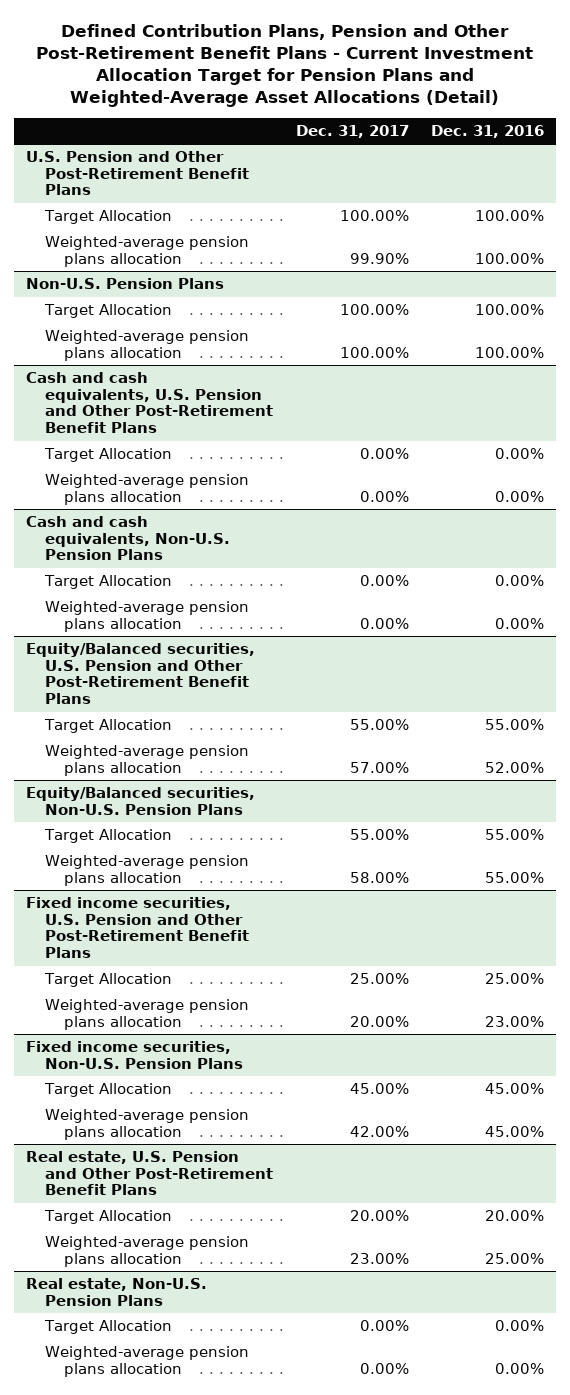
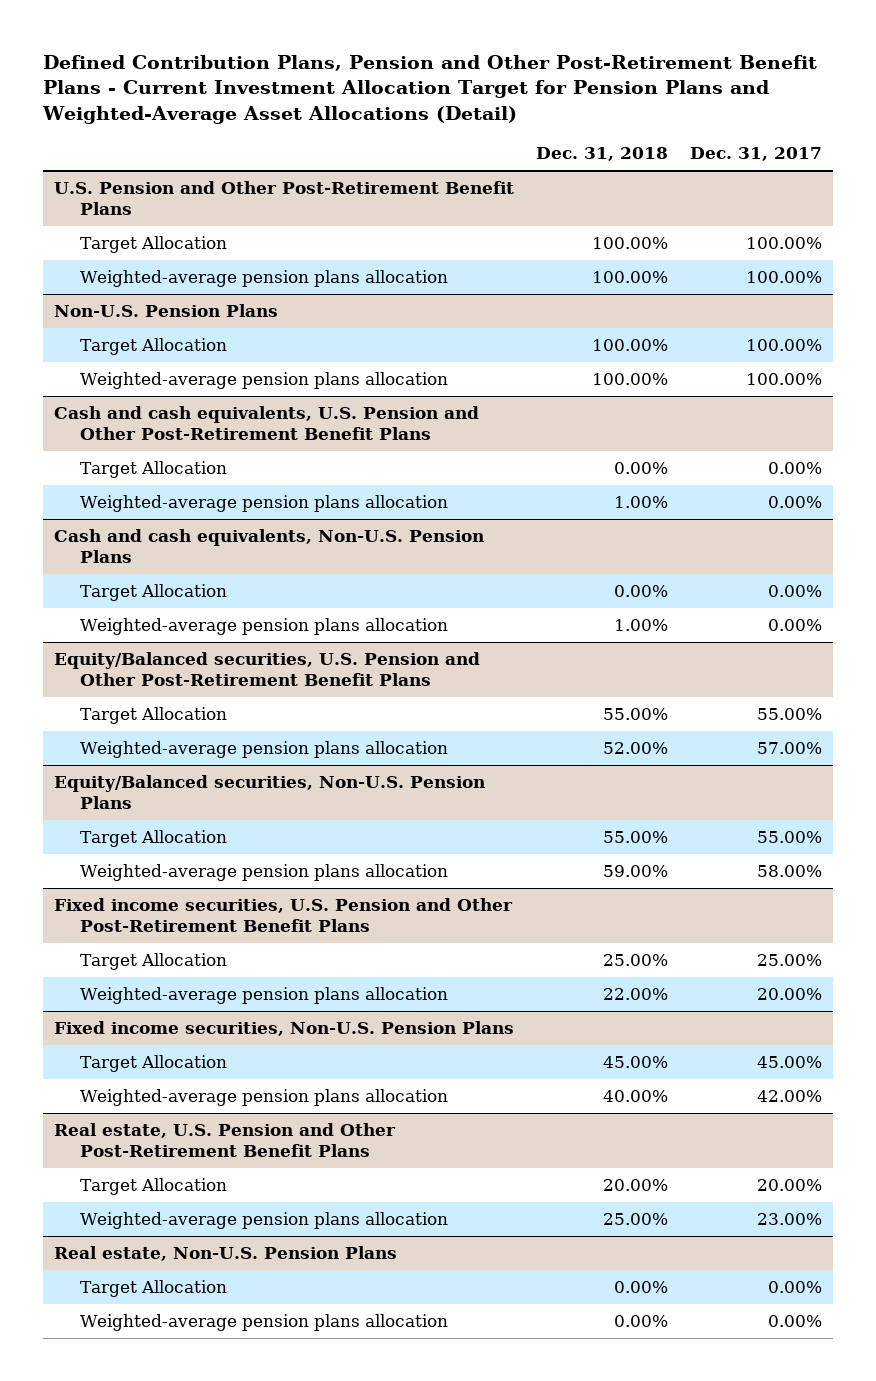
- | Dec. 31, 2017 | Dec. 31, 2016
+ | Dec. 31, 2018 | Dec. 31, 2017
@ U.S. Pension and Other Post-Retirement Benefit Plans
- Weighted-average pension plans allocation | 99.90% | 100.00%
+ Weighted-average pension plans allocation | 100.00% | 100.00%

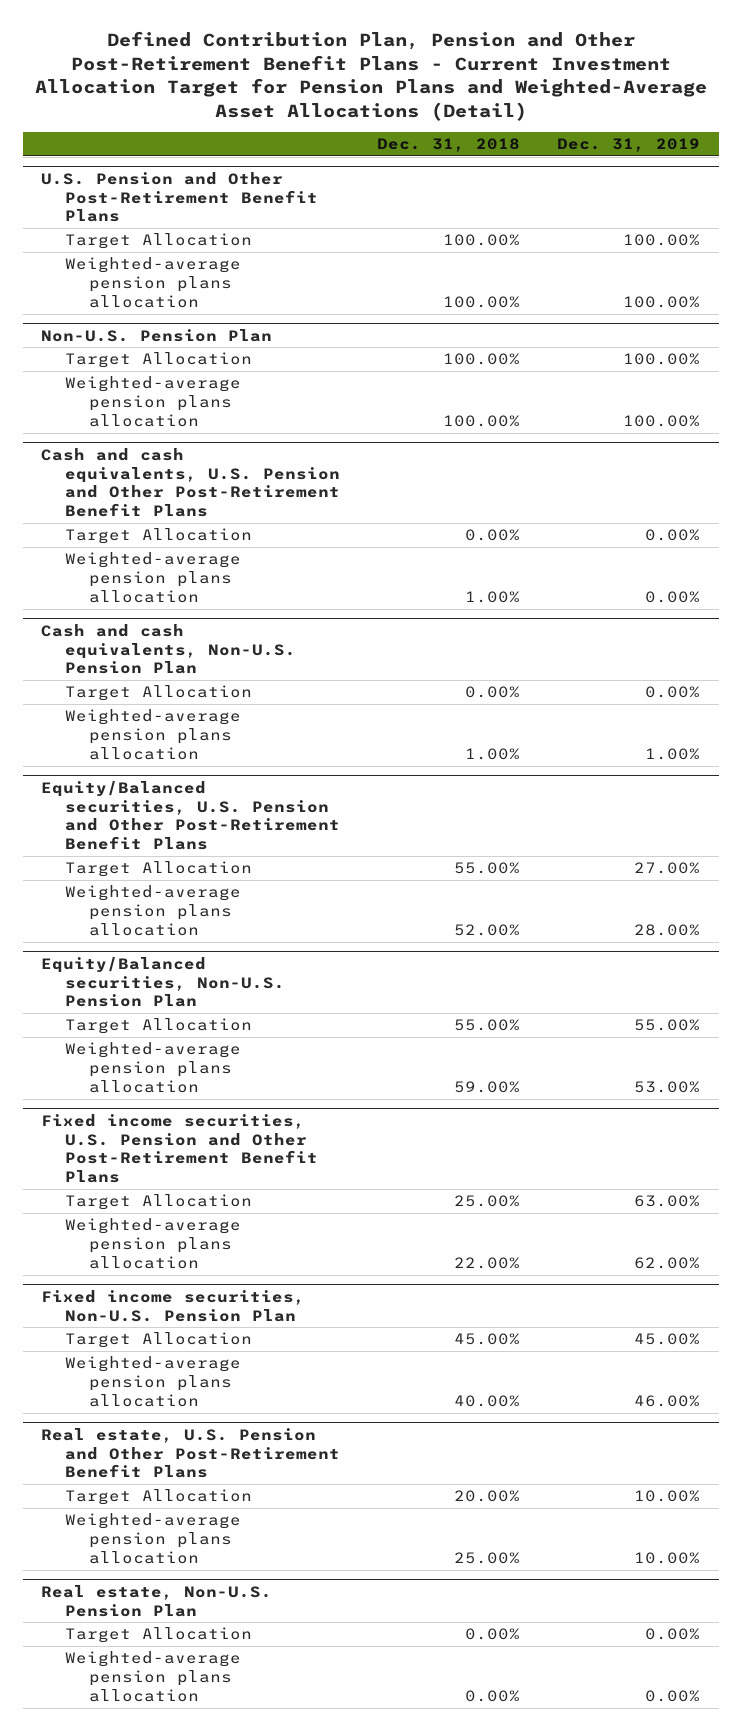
- Defined Contribution Plans, Pension and Other Post-Retirement Benefit Plans - Current Investment Allocation Target for Pension Plans and Weighted-Average Asset Allocations (Detail)
+ Defined Contribution Plan, Pension and Other Post-Retirement Benefit Plans - Current Investment Allocation Target for Pension Plans and Weighted-Average Asset Allocations (Detail)
- | Dec. 31, 2018 | Dec. 31, 2017
+ | Dec. 31, 2018 | Dec. 31, 2019
- Non-U.S. Pension Plans
+ Non-U.S. Pension Plan
- Cash and cash equivalents, Non-U.S. Pension Plans
+ Cash and cash equivalents, Non-U.S. Pension Plan
- Equity/Balanced securities, Non-U.S. Pension Plans
+ Equity/Balanced securities, Non-U.S. Pension Plan
- Fixed income securities, Non-U.S. Pension Plans
+ Fixed income securities, Non-U.S. Pension Plan
- Real estate, Non-U.S. Pension Plans
+ Real estate, Non-U.S. Pension Plan

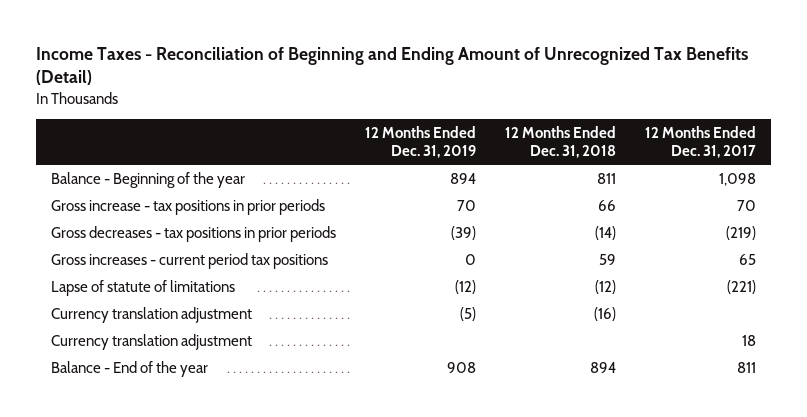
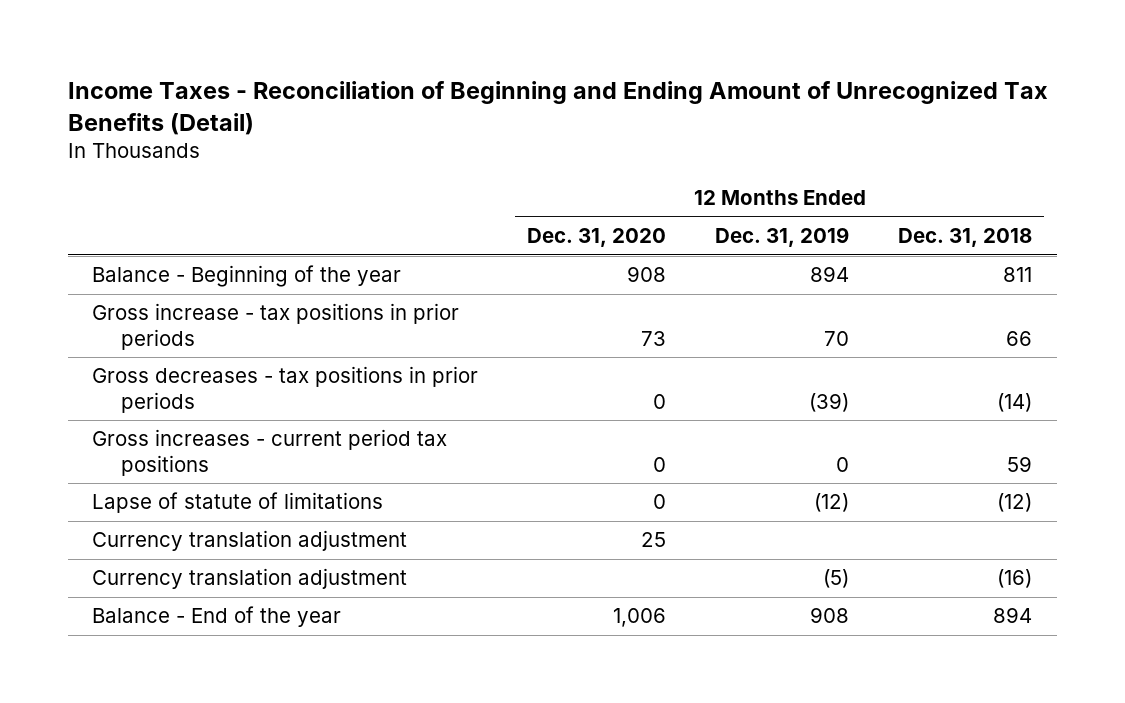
- | 12 Months Ended Dec. 31, 2019 | 12 Months Ended Dec. 31, 2018 | 12 Months Ended Dec. 31, 2017
+ | 12 Months Ended Dec. 31, 2020 | 12 Months Ended Dec. 31, 2019 | 12 Months Ended Dec. 31, 2018
moved down: Currency translation adjustment | | (5) | (16)

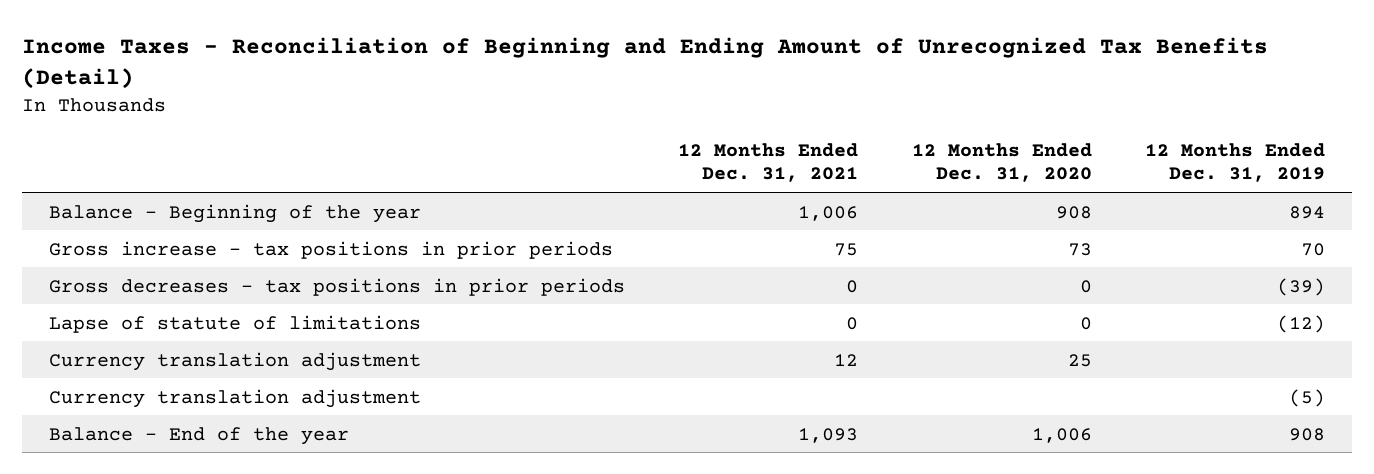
- | 12 Months Ended Dec. 31, 2020 | 12 Months Ended Dec. 31, 2019 | 12 Months Ended Dec. 31, 2018
+ | 12 Months Ended Dec. 31, 2021 | 12 Months Ended Dec. 31, 2020 | 12 Months Ended Dec. 31, 2019
- Gross increases - current period tax positions | 0 | 0 | 59

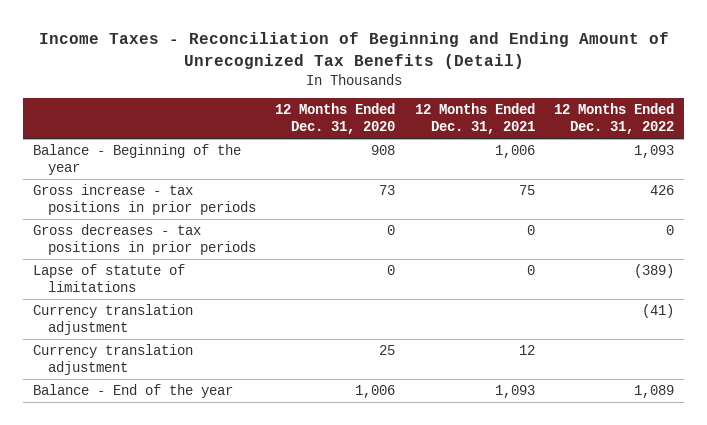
- | 12 Months Ended Dec. 31, 2021 | 12 Months Ended Dec. 31, 2020 | 12 Months Ended Dec. 31, 2019
+ | 12 Months Ended Dec. 31, 2020 | 12 Months Ended Dec. 31, 2021 | 12 Months Ended Dec. 31, 2022
moved down: Currency translation adjustment | 25 | 12 |

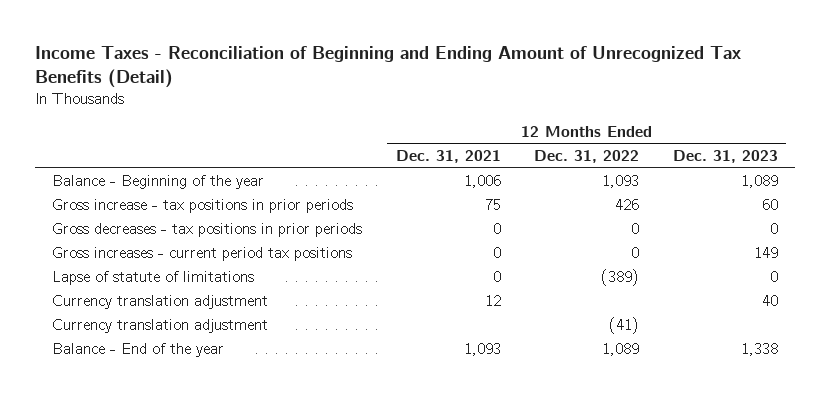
- | 12 Months Ended Dec. 31, 2020 | 12 Months Ended Dec. 31, 2021 | 12 Months Ended Dec. 31, 2022
+ | 12 Months Ended Dec. 31, 2021 | 12 Months Ended Dec. 31, 2022 | 12 Months Ended Dec. 31, 2023
+ Gross increases - current period tax positions | 0 | 0 | 149
moved down: Currency translation adjustment | | (41) |

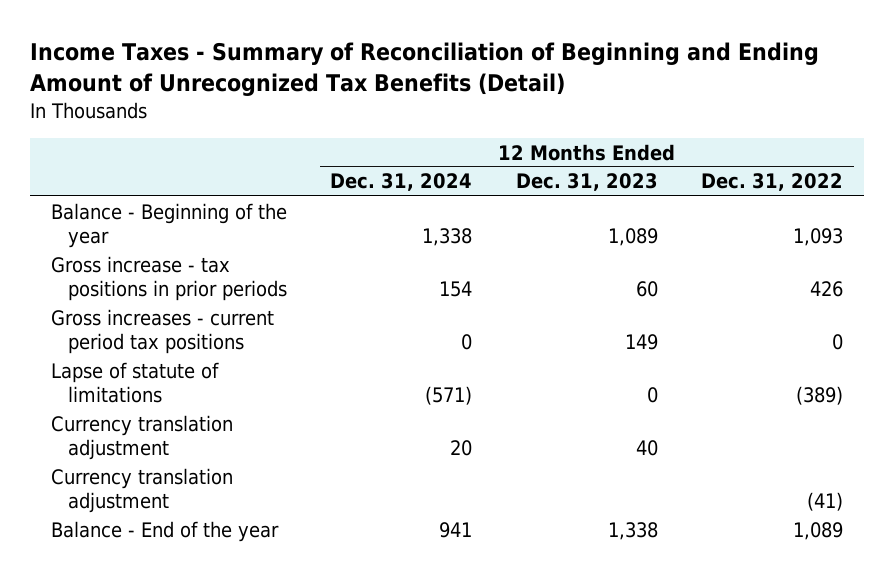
- Income Taxes - Reconciliation of Beginning and Ending Amount of Unrecognized Tax Benefits (Detail)
+ Income Taxes - Summary of Reconciliation of Beginning and Ending Amount of Unrecognized Tax Benefits (Detail)
- | 12 Months Ended Dec. 31, 2021 | 12 Months Ended Dec. 31, 2022 | 12 Months Ended Dec. 31, 2023
+ | 12 Months Ended Dec. 31, 2024 | 12 Months Ended Dec. 31, 2023 | 12 Months Ended Dec. 31, 2022
- Gross decreases - tax positions in prior periods | 0 | 0 | 0

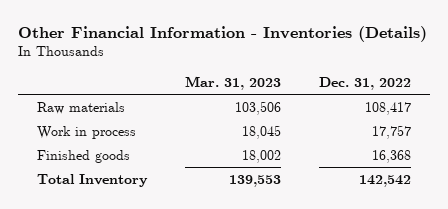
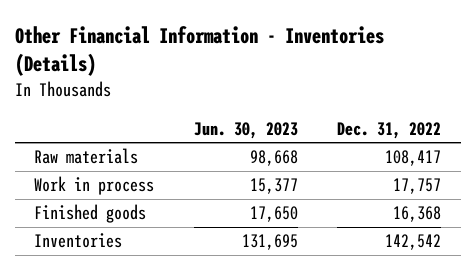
- | Mar. 31, 2023 | Dec. 31, 2022
+ | Jun. 30, 2023 | Dec. 31, 2022
- Total Inventory | 139,553 | 142,542
+ Inventories | 131,695 | 142,542

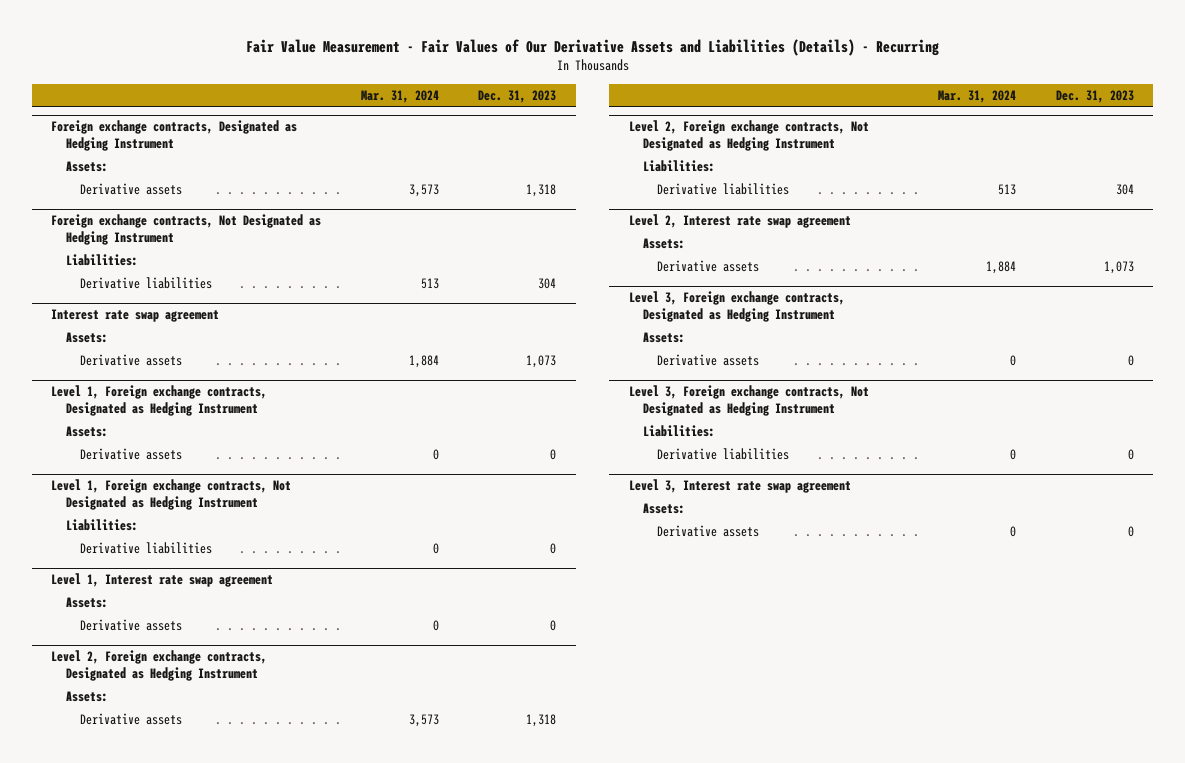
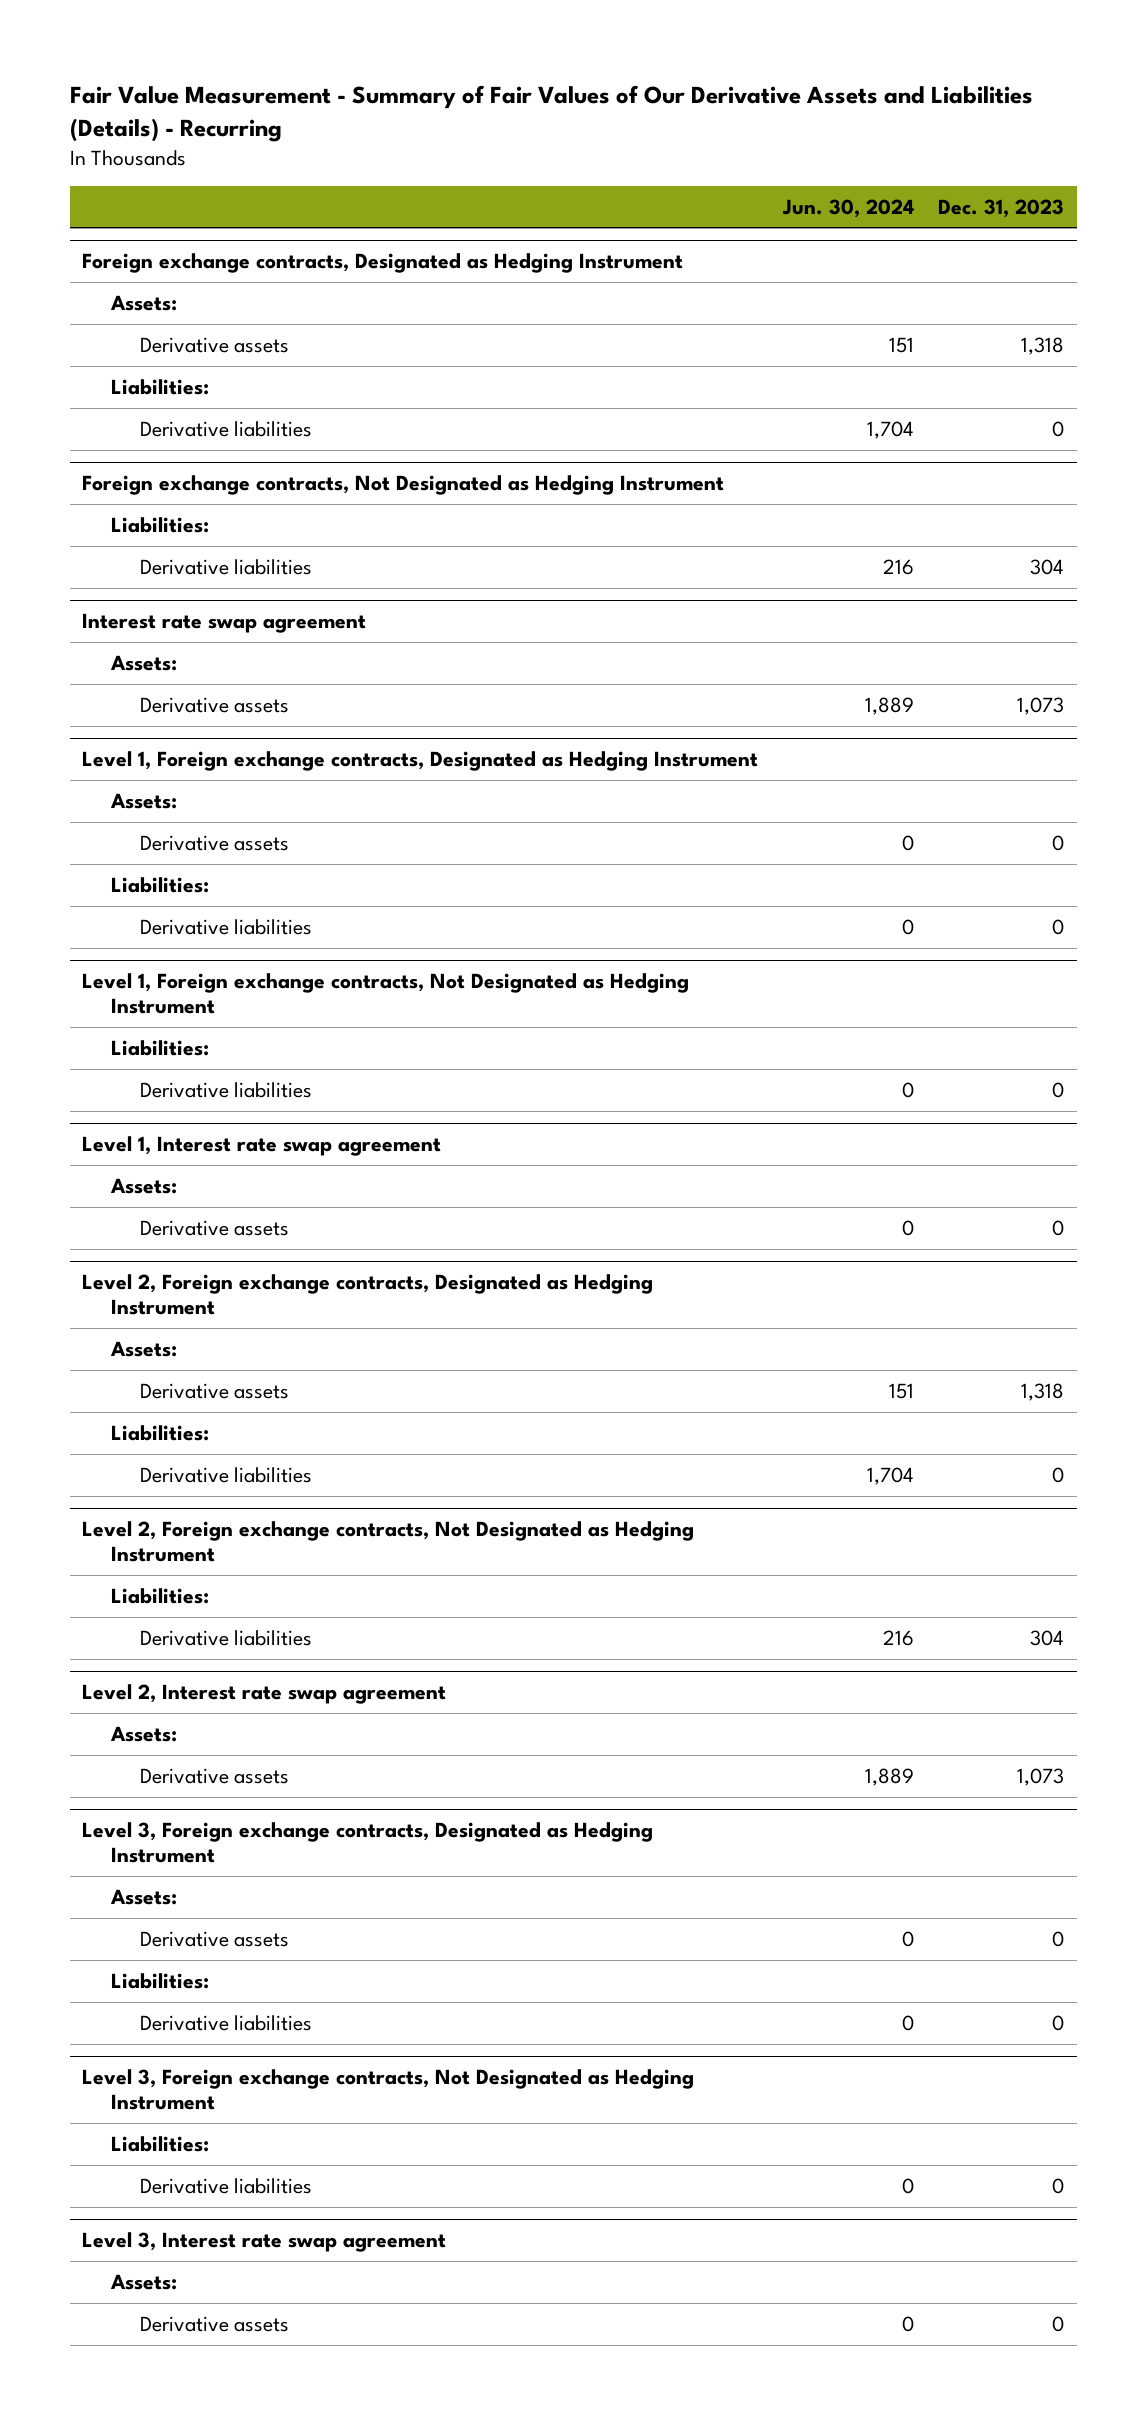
- Fair Value Measurement - Fair Values of Our Derivative Assets and Liabilities (Details) - Recurring
+ Fair Value Measurement - Summary of Fair Values of Our Derivative Assets and Liabilities (Details) - Recurring
- | Mar. 31, 2024 | Dec. 31, 2023
+ | Jun. 30, 2024 | Dec. 31, 2023
@ Foreign exchange contracts, Designated as Hedging Instrument
+ Liabilities:
+ Derivative liabilities | 1,704 | 0
@ Level 1, Foreign exchange contracts, Designated as Hedging Instrument
+ Liabilities:
+ Derivative liabilities | 0 | 0
@ Level 2, Foreign exchange contracts, Designated as Hedging Instrument
+ Liabilities:
+ Derivative liabilities | 1,704 | 0
@ Level 3, Foreign exchange contracts, Designated as Hedging Instrument
+ Liabilities:
+ Derivative liabilities | 0 | 0

